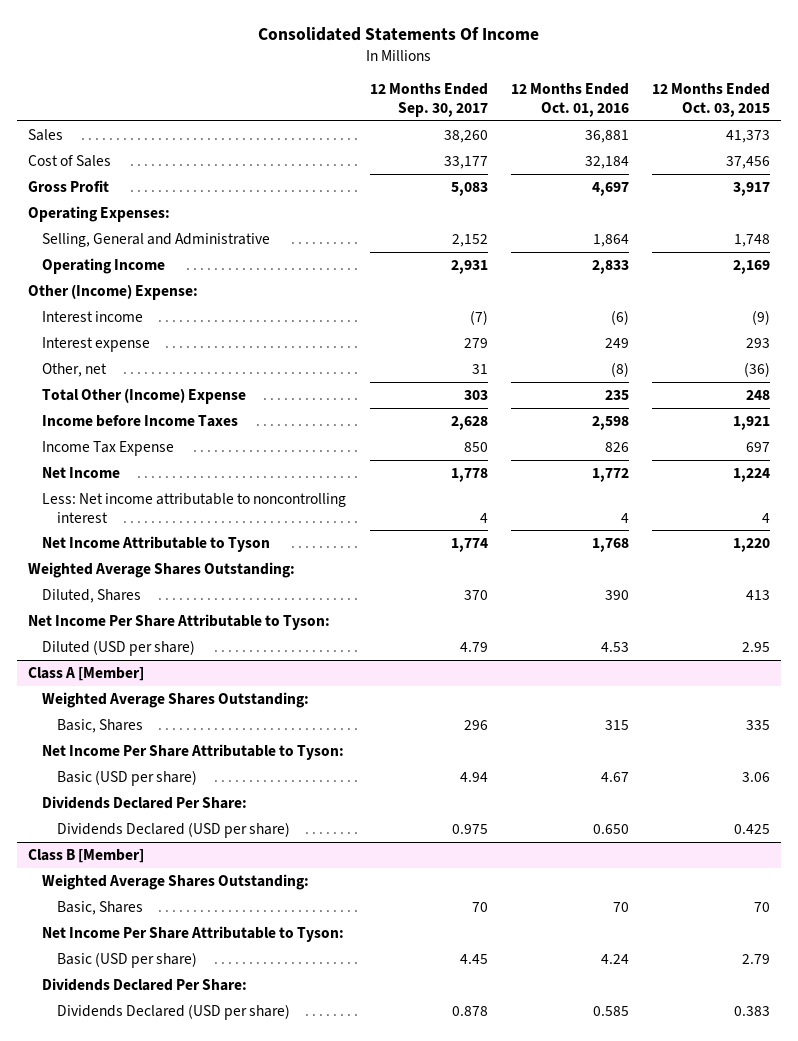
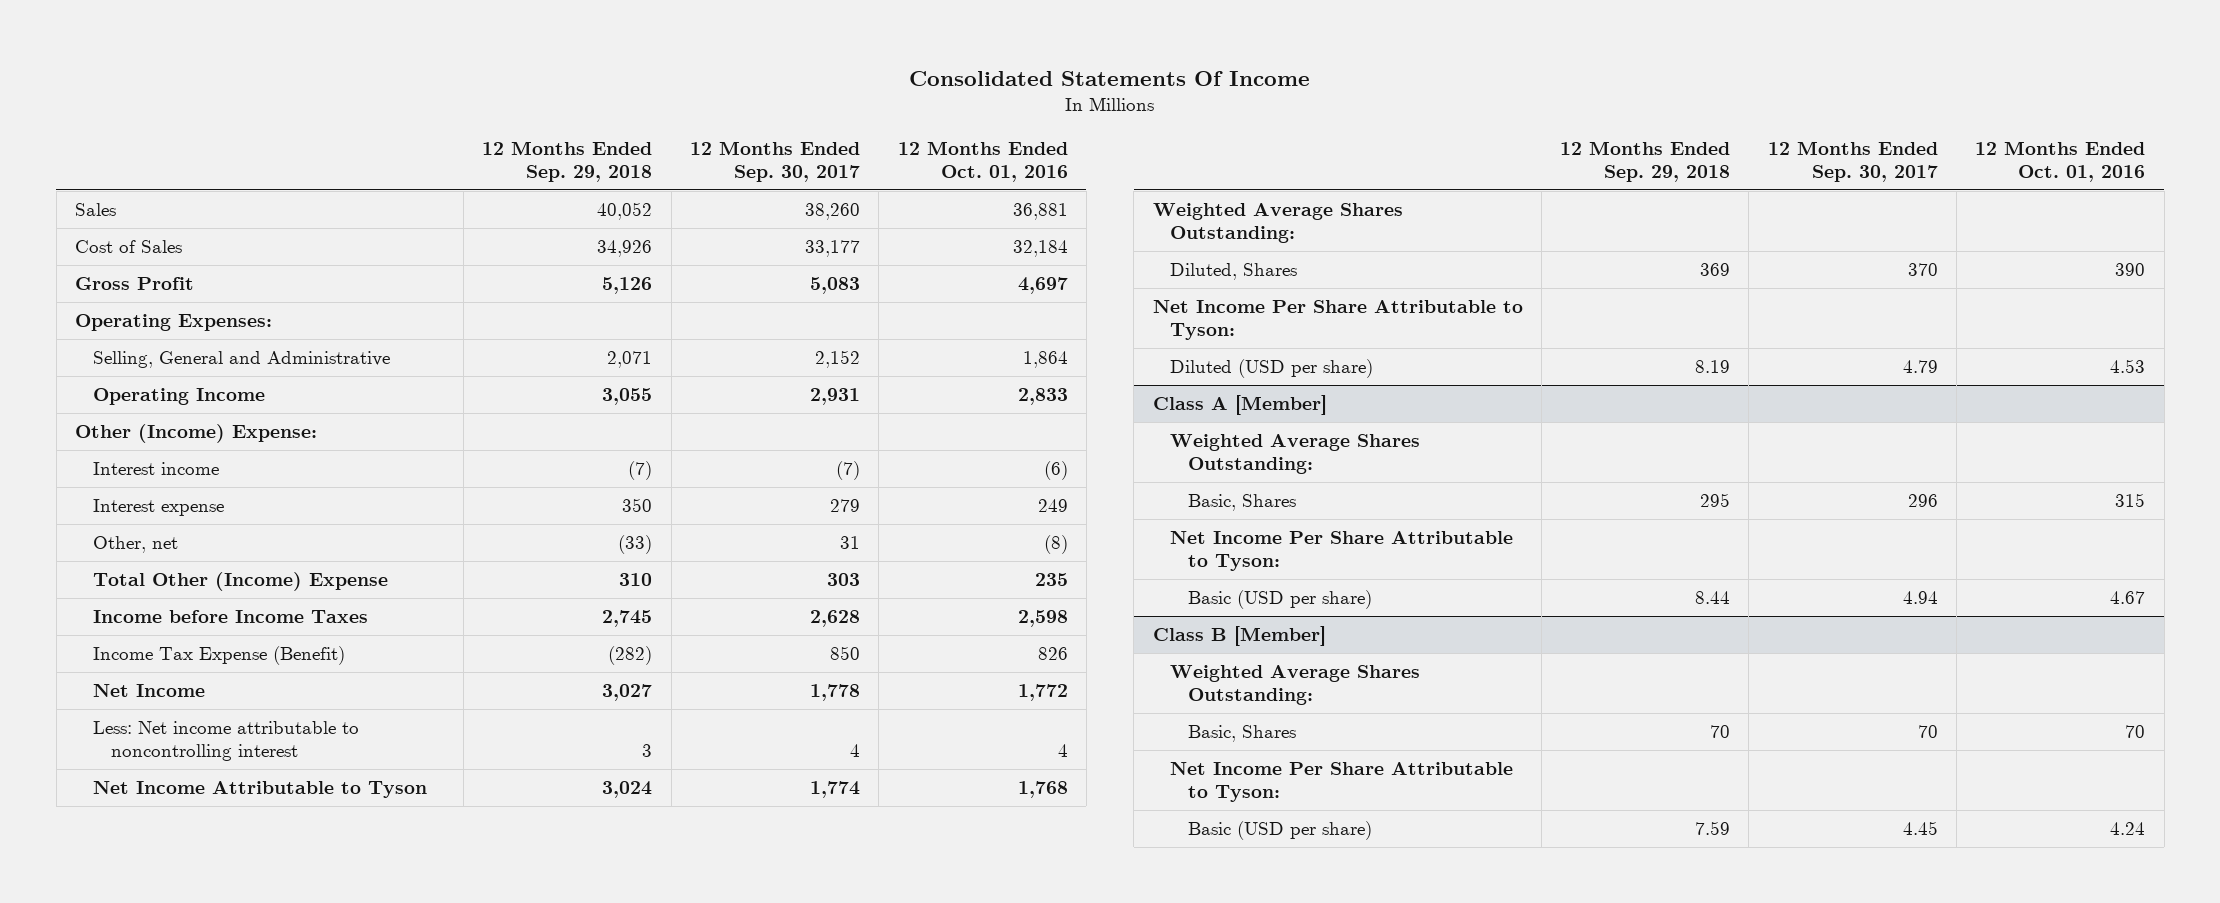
- | 12 Months Ended Sep. 30, 2017 | 12 Months Ended Oct. 01, 2016 | 12 Months Ended Oct. 03, 2015
+ | 12 Months Ended Sep. 29, 2018 | 12 Months Ended Sep. 30, 2017 | 12 Months Ended Oct. 01, 2016
- Income Tax Expense | 850 | 826 | 697
+ Income Tax Expense (Benefit) | (282) | 850 | 826
@ Class A [Member]
- Dividends Declared Per Share:
- Dividends Declared (USD per share) | 0.975 | 0.650 | 0.425
@ Class B [Member]
- Dividends Declared Per Share:
- Dividends Declared (USD per share) | 0.878 | 0.585 | 0.383

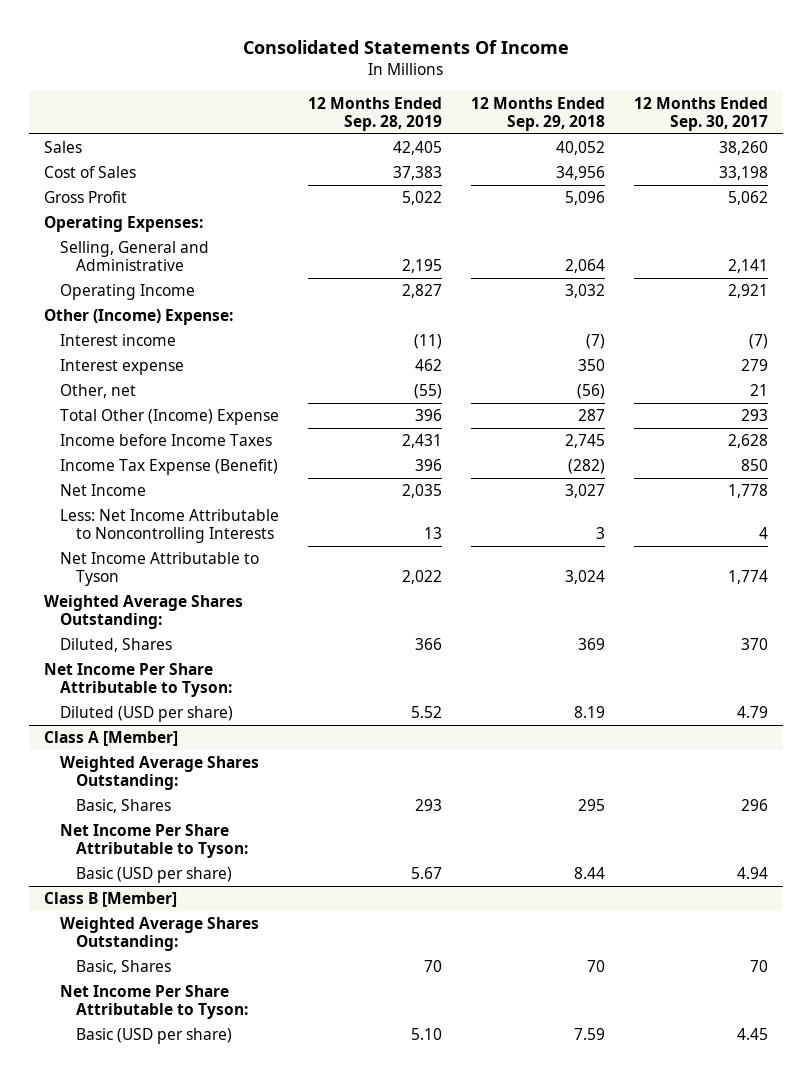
- | 12 Months Ended Sep. 29, 2018 | 12 Months Ended Sep. 30, 2017 | 12 Months Ended Oct. 01, 2016
+ | 12 Months Ended Sep. 28, 2019 | 12 Months Ended Sep. 29, 2018 | 12 Months Ended Sep. 30, 2017
- Cost of Sales | 34,926 | 33,177 | 32,184
- Gross Profit | 5,126 | 5,083 | 4,697
+ Cost of Sales | 37,383 | 34,956 | 33,198
+ Gross Profit | 5,022 | 5,096 | 5,062
- Selling, General and Administrative | 2,071 | 2,152 | 1,864
- Operating Income | 3,055 | 2,931 | 2,833
+ Selling, General and Administrative | 2,195 | 2,064 | 2,141
+ Operating Income | 2,827 | 3,032 | 2,921
- Other, net | (33) | 31 | (8)
- Total Other (Income) Expense | 310 | 303 | 235
+ Other, net | (55) | (56) | 21
+ Total Other (Income) Expense | 396 | 287 | 293
- Less: Net income attributable to noncontrolling interest | 3 | 4 | 4
+ Less: Net Income Attributable to Noncontrolling Interests | 13 | 3 | 4

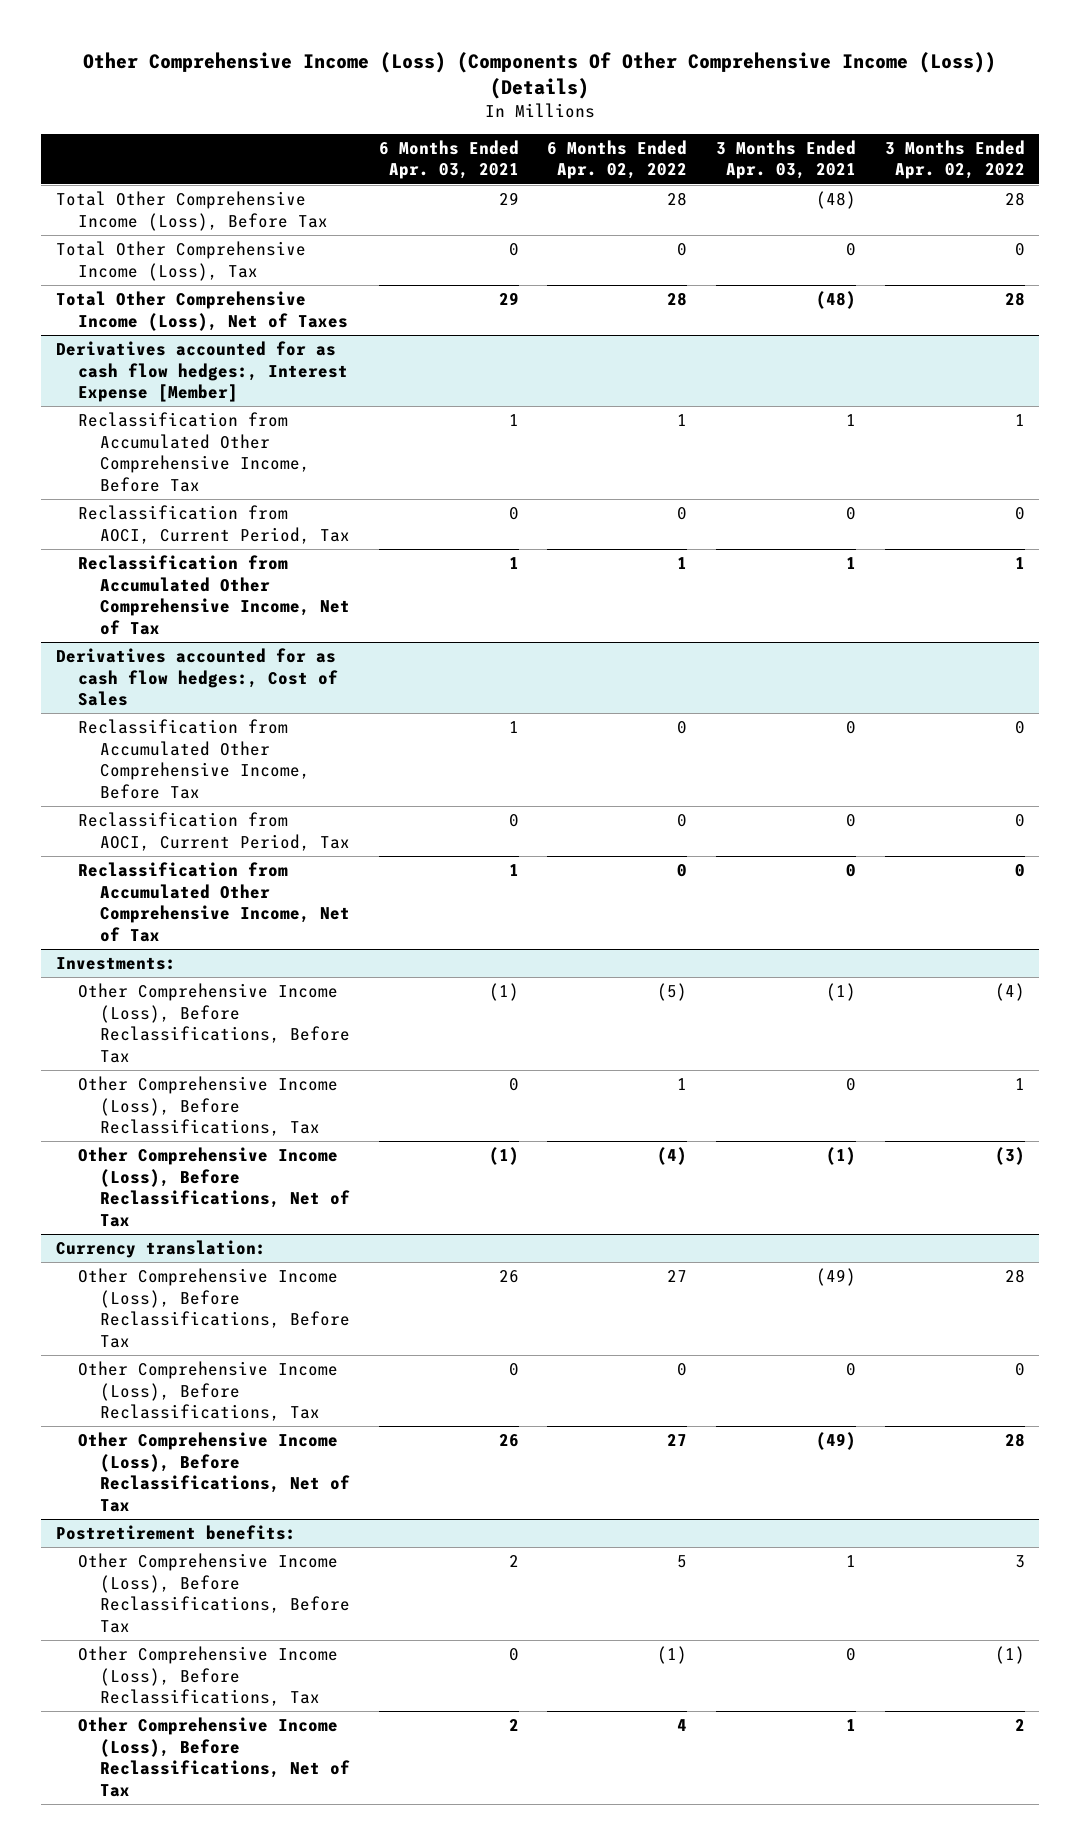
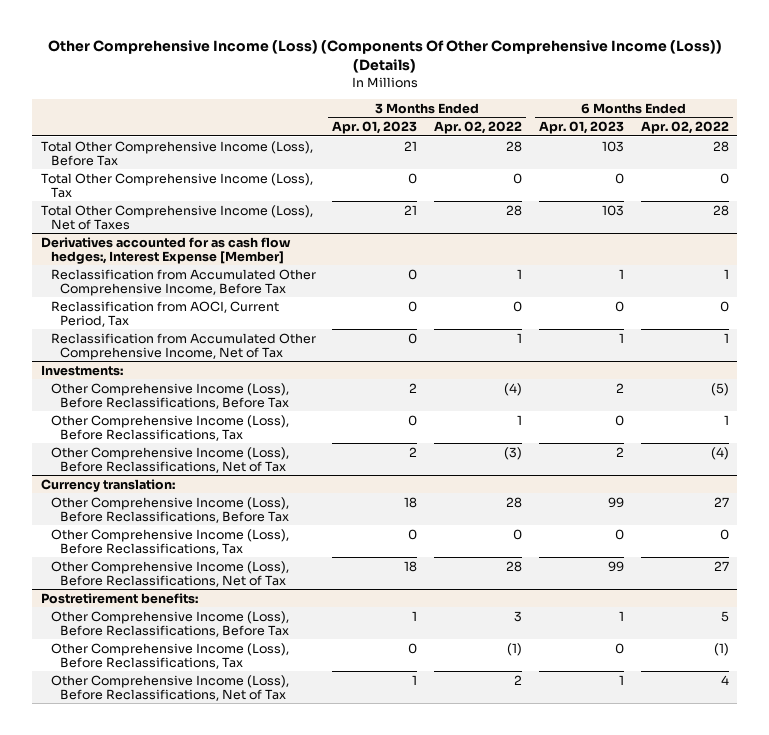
- | 6 Months Ended Apr. 03, 2021 | 6 Months Ended Apr. 02, 2022 | 3 Months Ended Apr. 03, 2021 | 3 Months Ended Apr. 02, 2022
+ | 3 Months Ended Apr. 01, 2023 | 3 Months Ended Apr. 02, 2022 | 6 Months Ended Apr. 01, 2023 | 6 Months Ended Apr. 02, 2022
- Derivatives accounted for as cash flow hedges:, Cost of Sales
- Reclassification from Accumulated Other Comprehensive Income, Before Tax | 1 | 0 | 0 | 0
- Reclassification from AOCI, Current Period, Tax | 0 | 0 | 0 | 0
- Reclassification from Accumulated Other Comprehensive Income, Net of Tax | 1 | 0 | 0 | 0

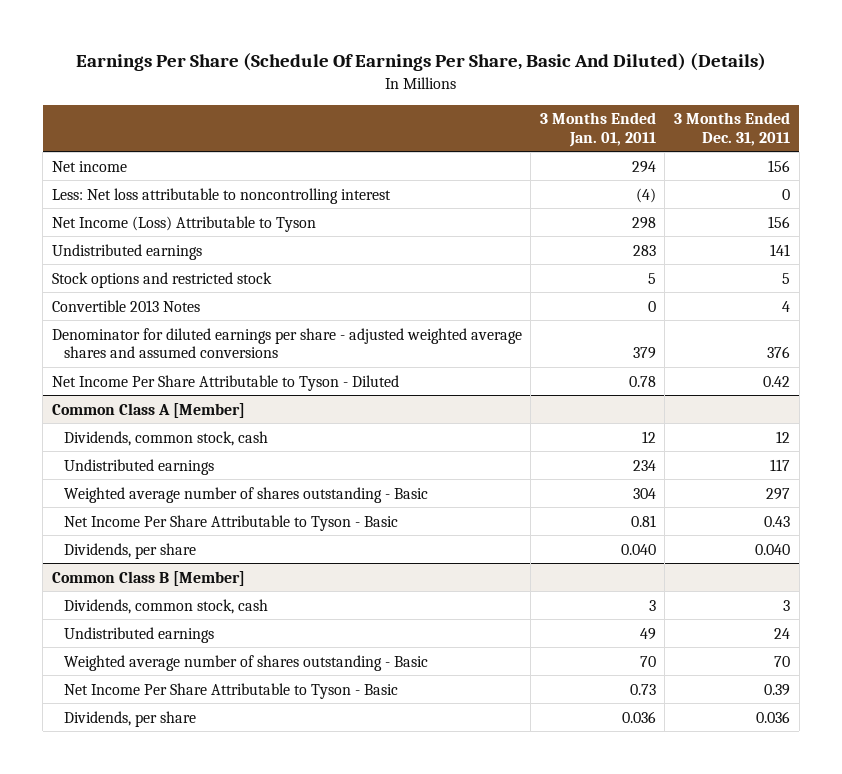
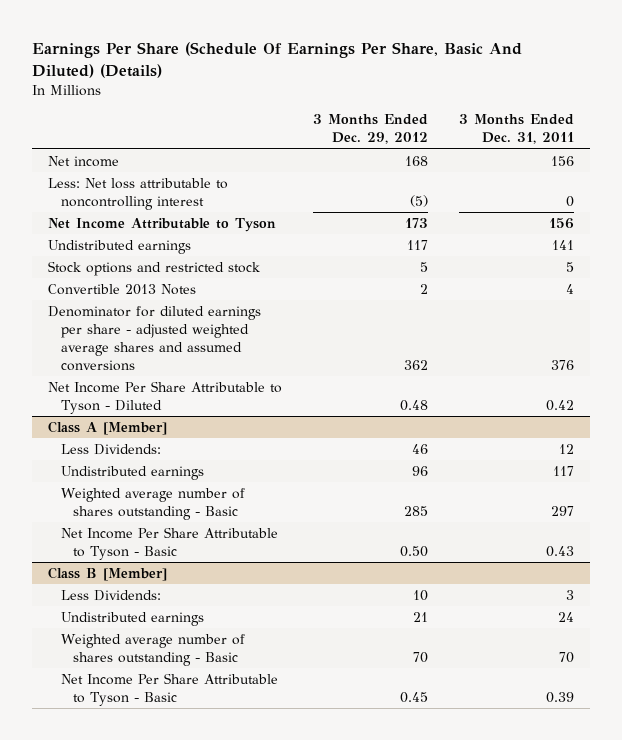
- | 3 Months Ended Jan. 01, 2011 | 3 Months Ended Dec. 31, 2011
+ | 3 Months Ended Dec. 29, 2012 | 3 Months Ended Dec. 31, 2011
- Net Income (Loss) Attributable to Tyson | 298 | 156
+ Net Income Attributable to Tyson | 173 | 156
- Common Class A [Member]
- Dividends, common stock, cash | 12 | 12
+ Class A [Member]
+ Less Dividends: | 46 | 12
- Dividends, per share | 0.040 | 0.040
- Common Class B [Member]
- Dividends, common stock, cash | 3 | 3
+ Class B [Member]
+ Less Dividends: | 10 | 3
- Dividends, per share | 0.036 | 0.036

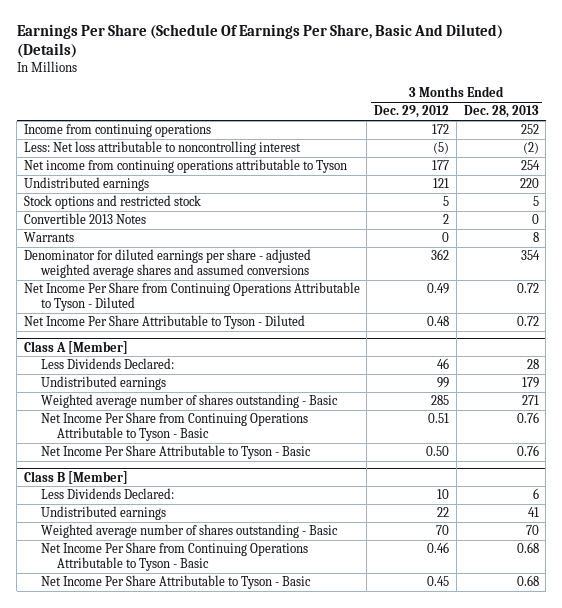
- | 3 Months Ended Dec. 29, 2012 | 3 Months Ended Dec. 31, 2011
+ | 3 Months Ended Dec. 29, 2012 | 3 Months Ended Dec. 28, 2013
- Net income | 168 | 156
+ Income from continuing operations | 172 | 252
- Net Income Attributable to Tyson | 173 | 156
- Undistributed earnings | 117 | 141
+ Net income from continuing operations attributable to Tyson | 177 | 254
+ Undistributed earnings | 121 | 220
+ Warrants | 0 | 8
+ Net Income Per Share from Continuing Operations Attributable to Tyson - Diluted | 0.49 | 0.72
@ Class A [Member]
- Less Dividends: | 46 | 12
- Undistributed earnings | 96 | 117
+ Less Dividends Declared: | 46 | 28
+ Undistributed earnings | 99 | 179
+ Net Income Per Share from Continuing Operations Attributable to Tyson - Basic | 0.51 | 0.76
@ Class B [Member]
- Less Dividends: | 10 | 3
- Undistributed earnings | 21 | 24
+ Less Dividends Declared: | 10 | 6
+ Undistributed earnings | 22 | 41
+ Net Income Per Share from Continuing Operations Attributable to Tyson - Basic | 0.46 | 0.68

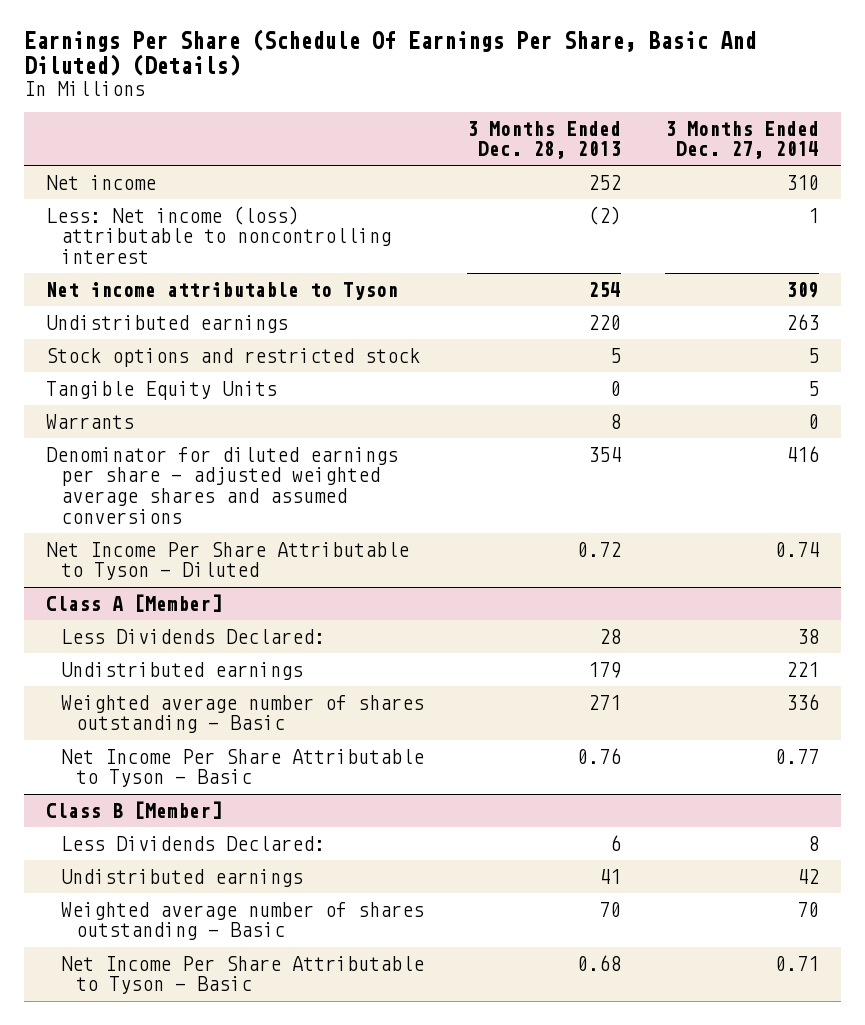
- | 3 Months Ended Dec. 29, 2012 | 3 Months Ended Dec. 28, 2013
+ | 3 Months Ended Dec. 28, 2013 | 3 Months Ended Dec. 27, 2014
- Income from continuing operations | 172 | 252
- Less: Net loss attributable to noncontrolling interest | (5) | (2)
- Net income from continuing operations attributable to Tyson | 177 | 254
+ Net income | 252 | 310
+ Less: Net income (loss) attributable to noncontrolling interest | (2) | 1
+ Net income attributable to Tyson | 254 | 309
- Convertible 2013 Notes | 2 | 0
+ Tangible Equity Units | 0 | 5
- Net Income Per Share from Continuing Operations Attributable to Tyson - Diluted | 0.49 | 0.72
@ Class A [Member]
- Net Income Per Share from Continuing Operations Attributable to Tyson - Basic | 0.51 | 0.76
@ Class B [Member]
- Net Income Per Share from Continuing Operations Attributable to Tyson - Basic | 0.46 | 0.68

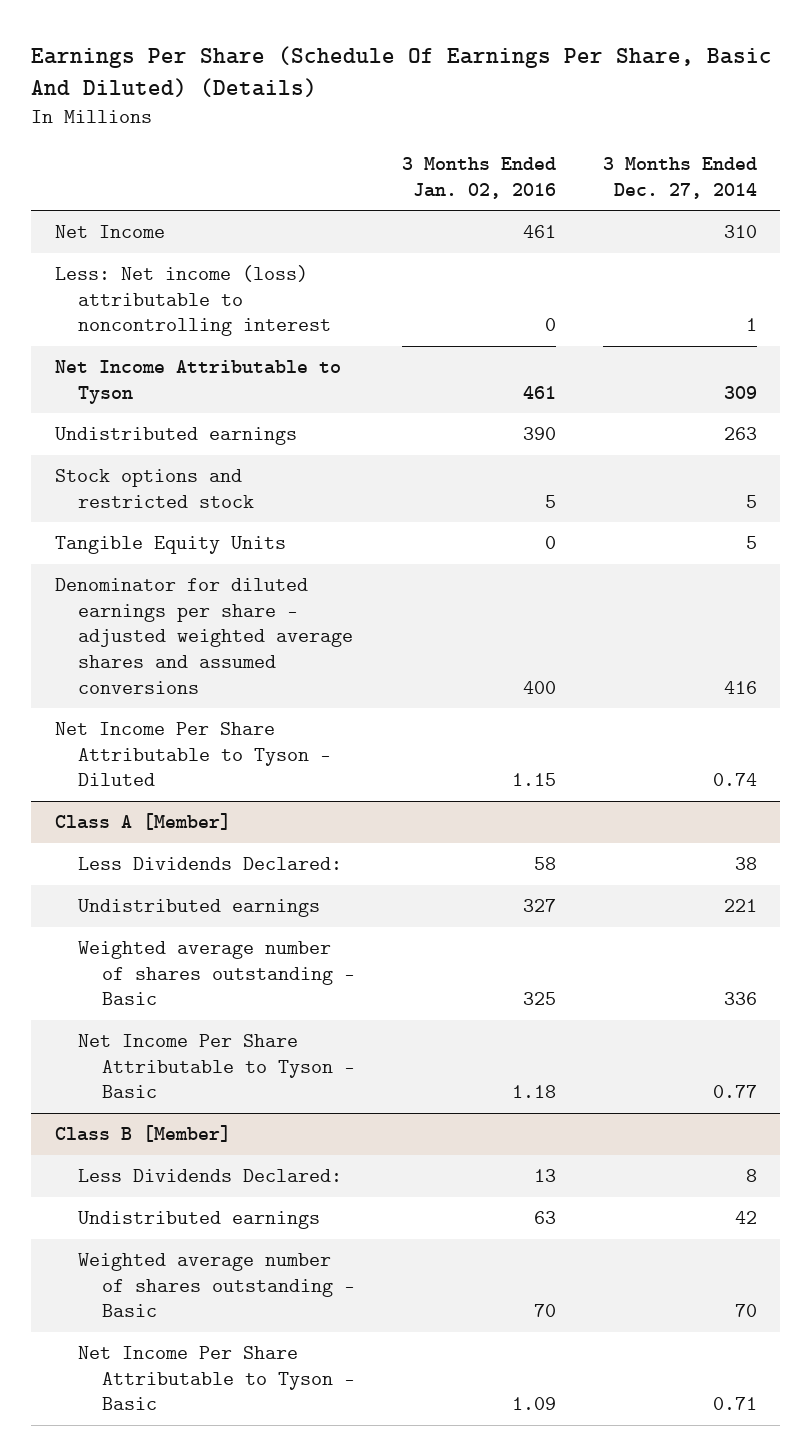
- | 3 Months Ended Dec. 28, 2013 | 3 Months Ended Dec. 27, 2014
+ | 3 Months Ended Jan. 02, 2016 | 3 Months Ended Dec. 27, 2014
- Net income | 252 | 310
+ Net Income | 461 | 310
- Net income attributable to Tyson | 254 | 309
+ Net Income Attributable to Tyson | 461 | 309
- Warrants | 8 | 0

